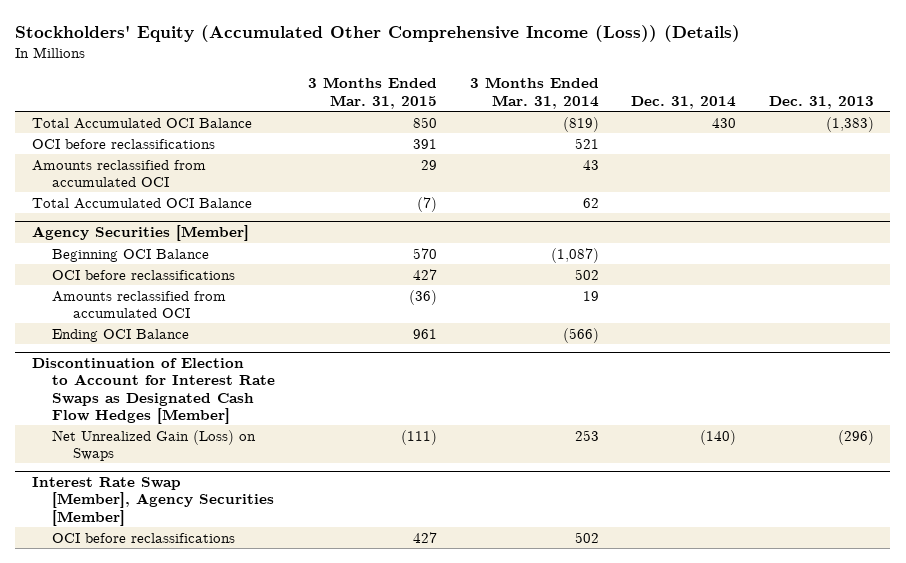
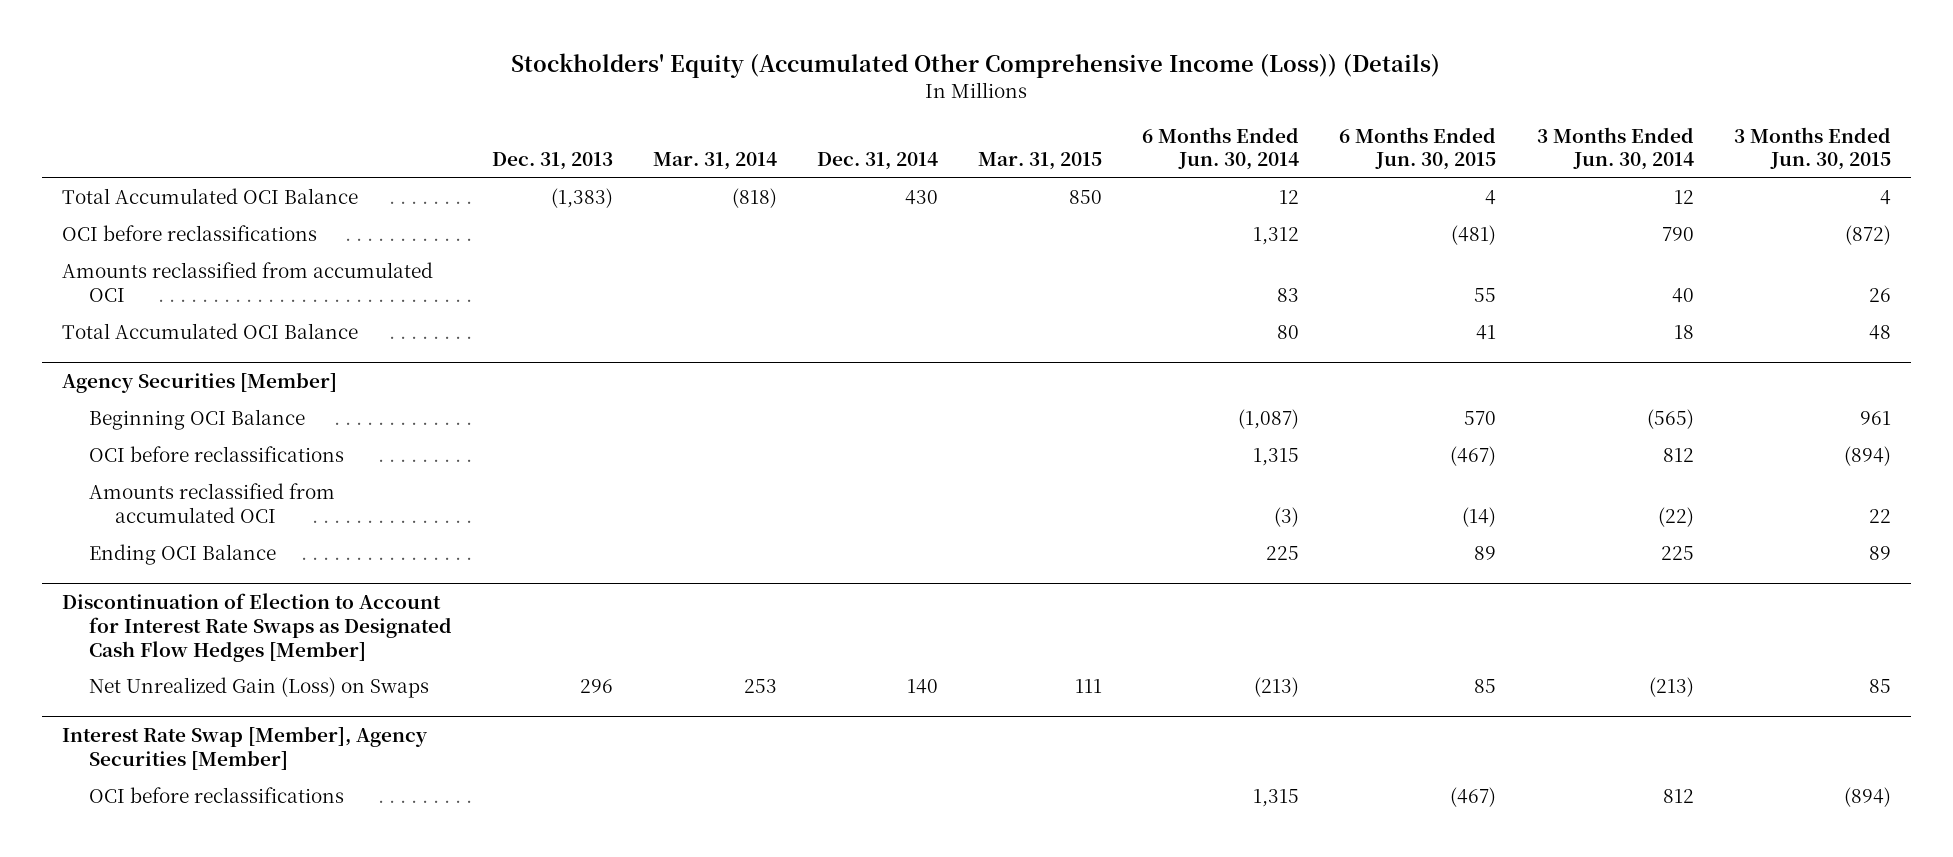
- | 3 Months Ended Mar. 31, 2015 | 3 Months Ended Mar. 31, 2014 | Dec. 31, 2014 | Dec. 31, 2013
+ | Dec. 31, 2013 | Mar. 31, 2014 | Dec. 31, 2014 | Mar. 31, 2015 | 6 Months Ended Jun. 30, 2014 | 6 Months Ended Jun. 30, 2015 | 3 Months Ended Jun. 30, 2014 | 3 Months Ended Jun. 30, 2015
@ Discontinuation of Election to Account for Interest Rate Swaps as Designated Cash Flow Hedges [Member]
- Net Unrealized Gain (Loss) on Swaps | (111) | 253 | (140) | (296)
+ Net Unrealized Gain (Loss) on Swaps | 296 | 253 | 140 | 111 | (213) | 85 | (213) | 85

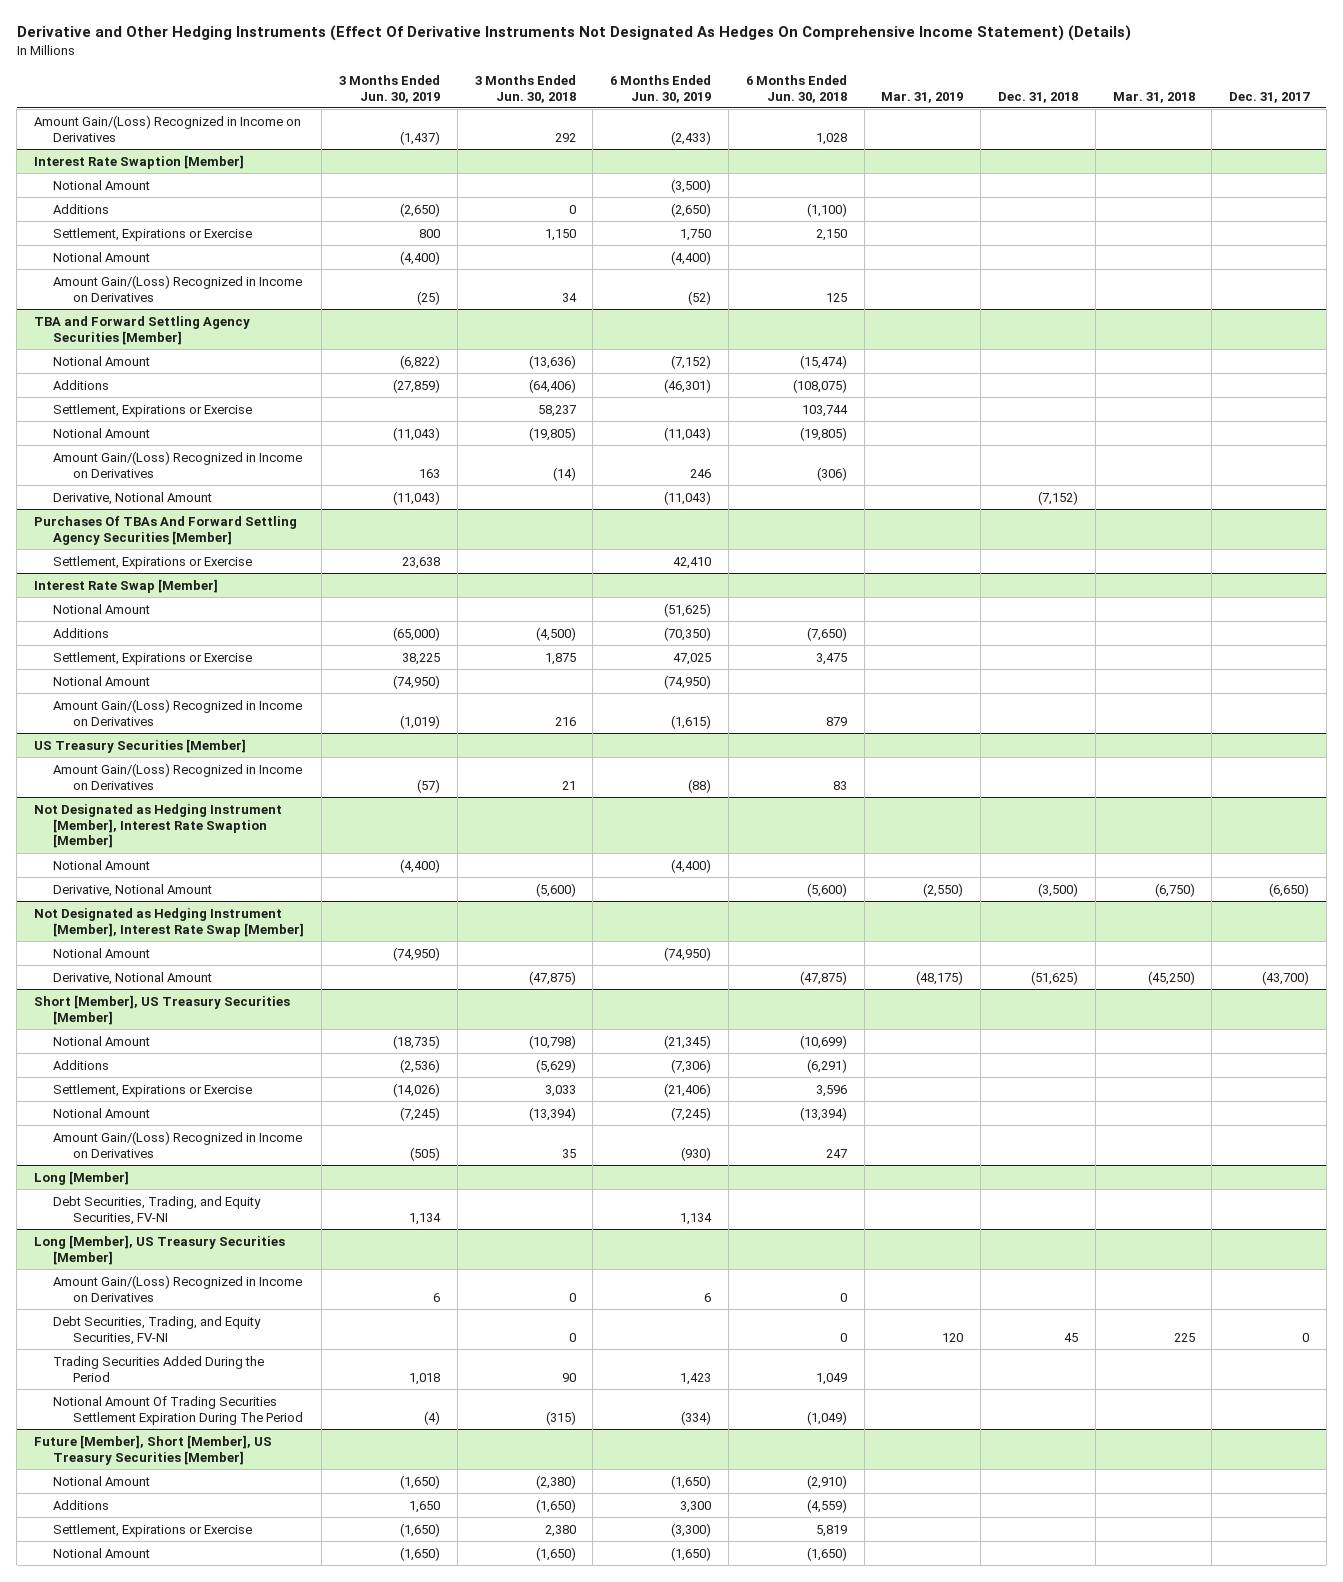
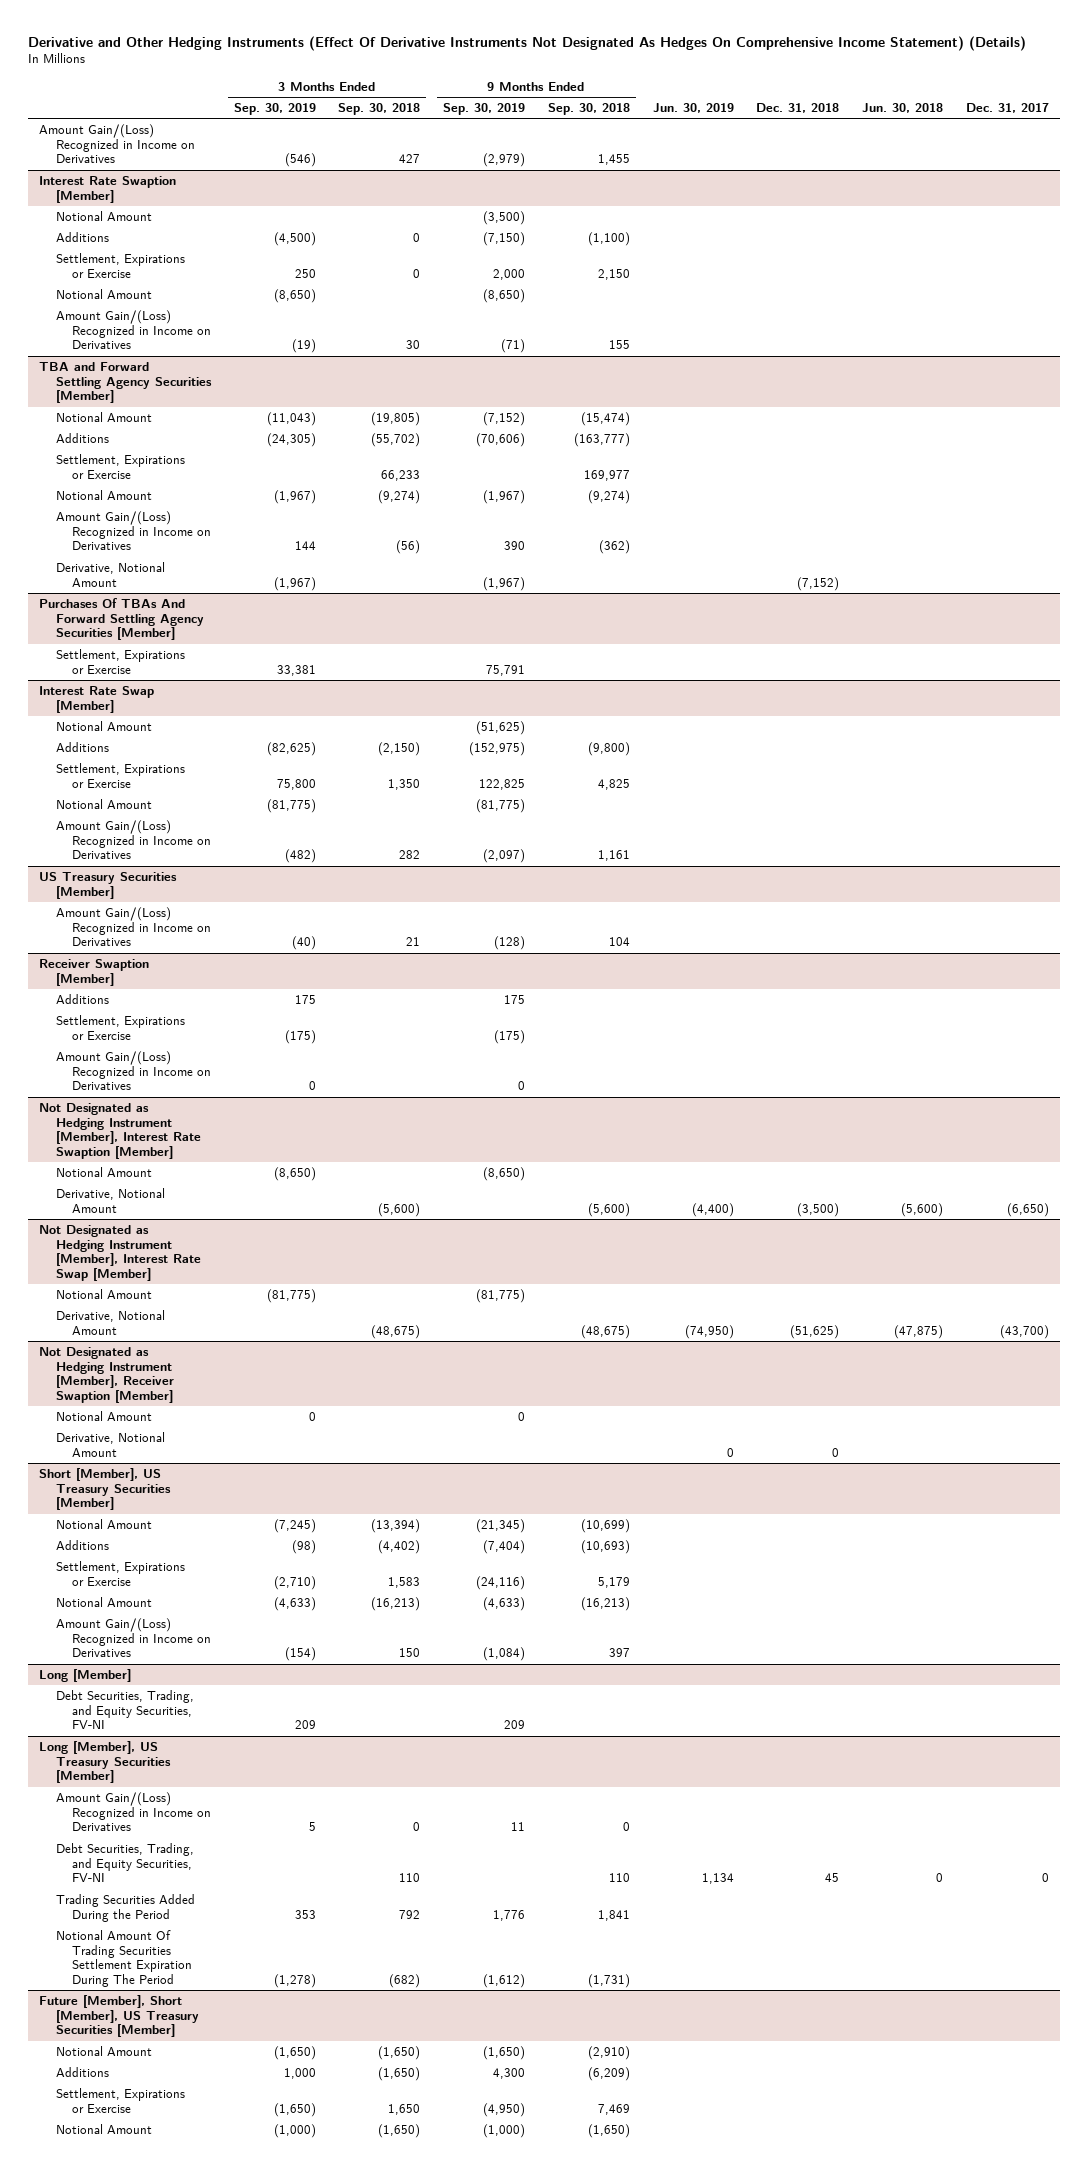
- | 3 Months Ended Jun. 30, 2019 | 3 Months Ended Jun. 30, 2018 | 6 Months Ended Jun. 30, 2019 | 6 Months Ended Jun. 30, 2018 | Mar. 31, 2019 | Dec. 31, 2018 | Mar. 31, 2018 | Dec. 31, 2017
+ | 3 Months Ended Sep. 30, 2019 | 3 Months Ended Sep. 30, 2018 | 9 Months Ended Sep. 30, 2019 | 9 Months Ended Sep. 30, 2018 | Jun. 30, 2019 | Dec. 31, 2018 | Jun. 30, 2018 | Dec. 31, 2017
+ Receiver Swaption [Member]
+ Additions | 175 | | 175 | | | | |
+ Settlement, Expirations or Exercise | (175) | | (175) | | | | |
+ Amount Gain/(Loss) Recognized in Income on Derivatives | 0 | | 0 | | | | |
+ Not Designated as Hedging Instrument [Member], Receiver Swaption [Member]
+ Notional Amount | 0 | | 0 | | | | |
+ Derivative, Notional Amount | | | | | 0 | 0 | |

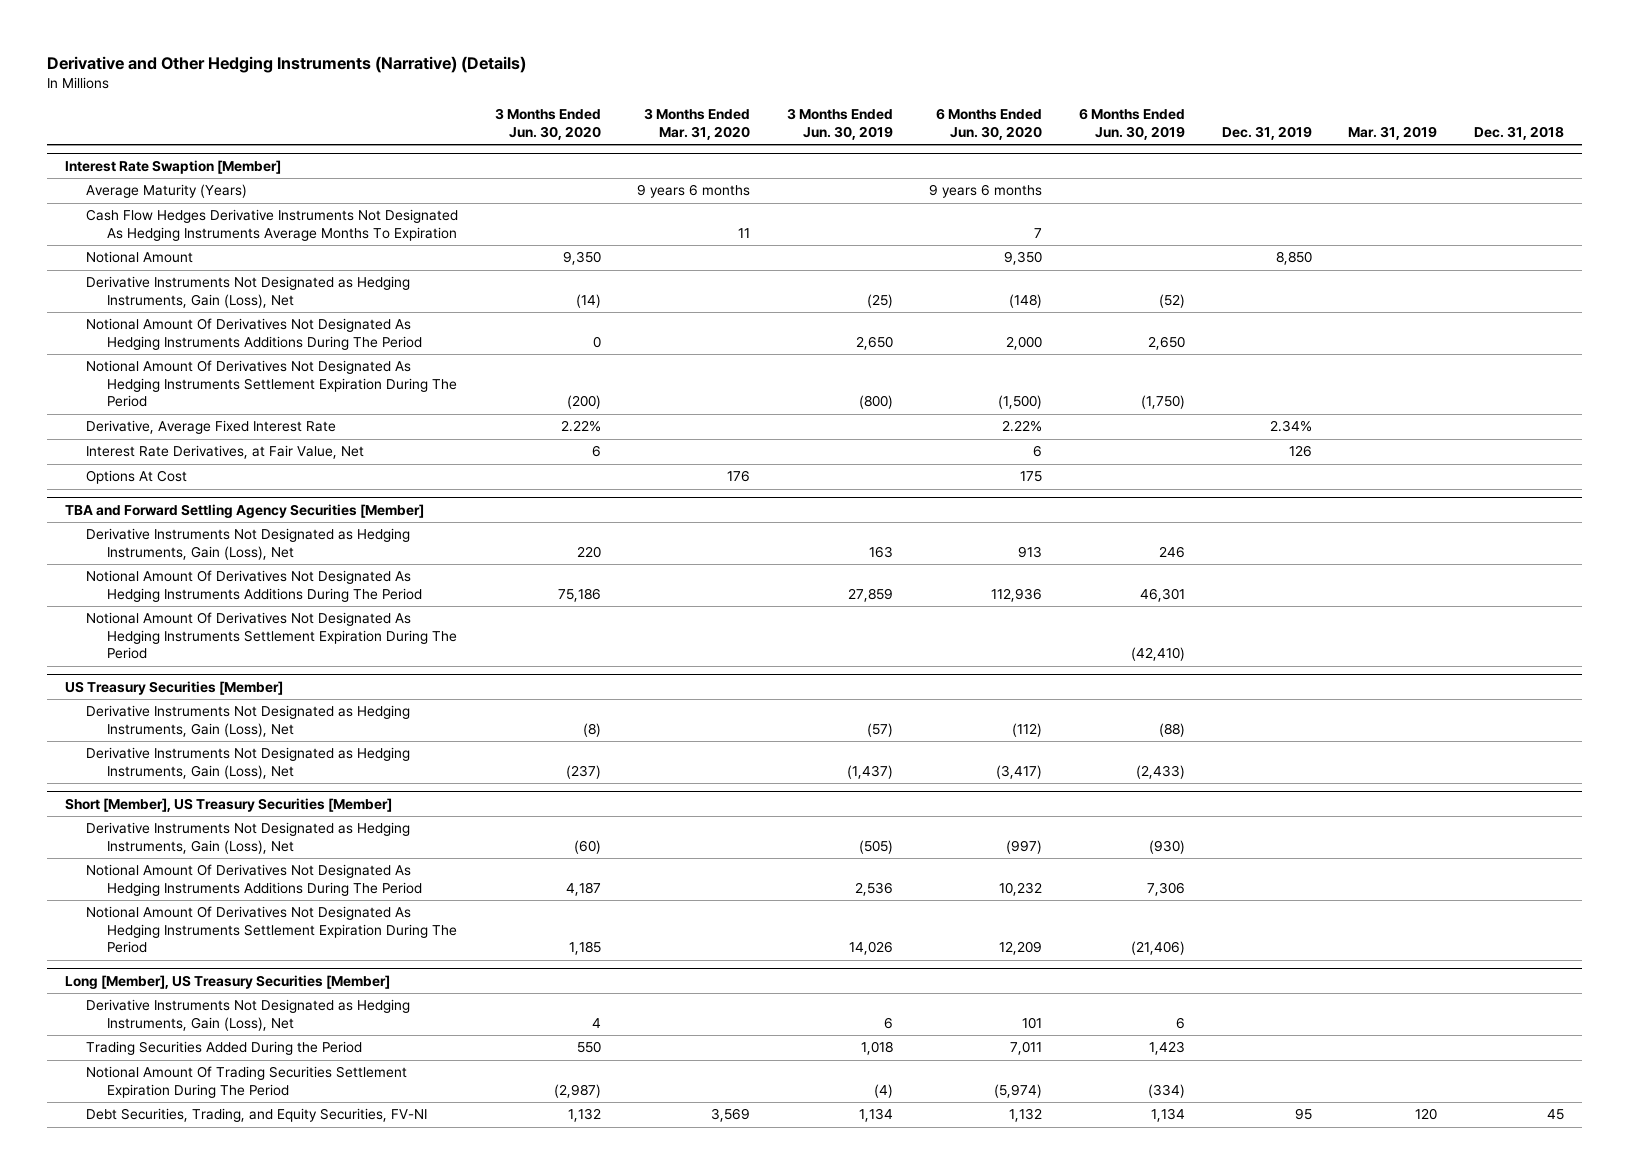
- Derivative and Other Hedging Instruments (Effect Of Derivative Instruments Not Designated As Hedges On Comprehensive Income Statement) (Details)
+ Derivative and Other Hedging Instruments (Narrative) (Details)
- | 3 Months Ended Sep. 30, 2019 | 3 Months Ended Sep. 30, 2018 | 9 Months Ended Sep. 30, 2019 | 9 Months Ended Sep. 30, 2018 | Jun. 30, 2019 | Dec. 31, 2018 | Jun. 30, 2018 | Dec. 31, 2017
+ | 3 Months Ended Jun. 30, 2020 | 3 Months Ended Mar. 31, 2020 | 3 Months Ended Jun. 30, 2019 | 6 Months Ended Jun. 30, 2020 | 6 Months Ended Jun. 30, 2019 | Dec. 31, 2019 | Mar. 31, 2019 | Dec. 31, 2018
- Amount Gain/(Loss) Recognized in Income on Derivatives | (546) | 427 | (2,979) | 1,455 | | | |
@ Interest Rate Swaption [Member]
- Notional Amount | | | (3,500) | | | | |
- Additions | (4,500) | 0 | (7,150) | (1,100) | | | |
- Settlement, Expirations or Exercise | 250 | 0 | 2,000 | 2,150 | | | |
+ Average Maturity (Years) | | 9 years 6 months | | 9 years 6 months | | | |
+ Cash Flow Hedges Derivative Instruments Not Designated As Hedging Instruments Average Months To Expiration | | 11 | | 7 | | | |
- Amount Gain/(Loss) Recognized in Income on Derivatives | (19) | 30 | (71) | 155 | | | |
+ Derivative Instruments Not Designated as Hedging Instruments, Gain (Loss), Net | (14) | | (25) | (148) | (52) | | |
+ Notional Amount Of Derivatives Not Designated As Hedging Instruments Additions During The Period | 0 | | 2,650 | 2,000 | 2,650 | | |
+ Notional Amount Of Derivatives Not Designated As Hedging Instruments Settlement Expiration During The Period | (200) | | (800) | (1,500) | (1,750) | | |
+ Derivative, Average Fixed Interest Rate | 2.22% | | | 2.22% | | 2.34% | |
+ Interest Rate Derivatives, at Fair Value, Net | 6 | | | 6 | | 126 | |
+ Options At Cost | | 176 | | 175 | | | |
@ TBA and Forward Settling Agency Securities [Member]
- Notional Amount | (11,043) | (19,805) | (7,152) | (15,474) | | | |
- Additions | (24,305) | (55,702) | (70,606) | (163,777) | | | |
- Settlement, Expirations or Exercise | | 66,233 | | 169,977 | | | |
- Notional Amount | (1,967) | (9,274) | (1,967) | (9,274) | | | |
- Amount Gain/(Loss) Recognized in Income on Derivatives | 144 | (56) | 390 | (362) | | | |
- Derivative, Notional Amount | (1,967) | | (1,967) | | | (7,152) | |
- Purchases Of TBAs And Forward Settling Agency Securities [Member]
- Settlement, Expirations or Exercise | 33,381 | | 75,791 | | | | |
- Interest Rate Swap [Member]
- Notional Amount | | | (51,625) | | | | |
- Additions | (82,625) | (2,150) | (152,975) | (9,800) | | | |
- Settlement, Expirations or Exercise | 75,800 | 1,350 | 122,825 | 4,825 | | | |
- Notional Amount | (81,775) | | (81,775) | | | | |
- Amount Gain/(Loss) Recognized in Income on Derivatives | (482) | 282 | (2,097) | 1,161 | | | |
@ TBA and Forward Settling Agency Securities [Member]
+ Derivative Instruments Not Designated as Hedging Instruments, Gain (Loss), Net | 220 | | 163 | 913 | 246 | | |
+ Notional Amount Of Derivatives Not Designated As Hedging Instruments Additions During The Period | 75,186 | | 27,859 | 112,936 | 46,301 | | |
+ Notional Amount Of Derivatives Not Designated As Hedging Instruments Settlement Expiration During The Period | | | | | (42,410) | | |
@ US Treasury Securities [Member]
- Amount Gain/(Loss) Recognized in Income on Derivatives | (40) | 21 | (128) | 104 | | | |
- Receiver Swaption [Member]
- Additions | 175 | | 175 | | | | |
- Settlement, Expirations or Exercise | (175) | | (175) | | | | |
- Amount Gain/(Loss) Recognized in Income on Derivatives | 0 | | 0 | | | | |
- Not Designated as Hedging Instrument [Member], Interest Rate Swaption [Member]
- Notional Amount | (8,650) | | (8,650) | | | | |
- Derivative, Notional Amount | | (5,600) | | (5,600) | (4,400) | (3,500) | (5,600) | (6,650)
- Not Designated as Hedging Instrument [Member], Interest Rate Swap [Member]
- Notional Amount | (81,775) | | (81,775) | | | | |
- Derivative, Notional Amount | | (48,675) | | (48,675) | (74,950) | (51,625) | (47,875) | (43,700)
- Not Designated as Hedging Instrument [Member], Receiver Swaption [Member]
- Notional Amount | 0 | | 0 | | | | |
- Derivative, Notional Amount | | | | | 0 | 0 | |
@ US Treasury Securities [Member]
+ Derivative Instruments Not Designated as Hedging Instruments, Gain (Loss), Net | (8) | | (57) | (112) | (88) | | |
+ Derivative Instruments Not Designated as Hedging Instruments, Gain (Loss), Net | (237) | | (1,437) | (3,417) | (2,433) | | |
@ Short [Member], US Treasury Securities [Member]
- Notional Amount | (7,245) | (13,394) | (21,345) | (10,699) | | | |
- Additions | (98) | (4,402) | (7,404) | (10,693) | | | |
- Settlement, Expirations or Exercise | (2,710) | 1,583 | (24,116) | 5,179 | | | |
- Notional Amount | (4,633) | (16,213) | (4,633) | (16,213) | | | |
- Amount Gain/(Loss) Recognized in Income on Derivatives | (154) | 150 | (1,084) | 397 | | | |
- Long [Member]
- Debt Securities, Trading, and Equity Securities, FV-NI | 209 | | 209 | | | | |
@ Short [Member], US Treasury Securities [Member]
+ Derivative Instruments Not Designated as Hedging Instruments, Gain (Loss), Net | (60) | | (505) | (997) | (930) | | |
+ Notional Amount Of Derivatives Not Designated As Hedging Instruments Additions During The Period | 4,187 | | 2,536 | 10,232 | 7,306 | | |
+ Notional Amount Of Derivatives Not Designated As Hedging Instruments Settlement Expiration During The Period | 1,185 | | 14,026 | 12,209 | (21,406) | | |
@ Long [Member], US Treasury Securities [Member]
- Amount Gain/(Loss) Recognized in Income on Derivatives | 5 | 0 | 11 | 0 | | | |
+ Derivative Instruments Not Designated as Hedging Instruments, Gain (Loss), Net | 4 | | 6 | 101 | 6 | | |
- Future [Member], Short [Member], US Treasury Securities [Member]
- Notional Amount | (1,650) | (1,650) | (1,650) | (2,910) | | | |
- Additions | 1,000 | (1,650) | 4,300 | (6,209) | | | |
- Settlement, Expirations or Exercise | (1,650) | 1,650 | (4,950) | 7,469 | | | |
- Notional Amount | (1,000) | (1,650) | (1,000) | (1,650) | | | |
@ Long [Member], US Treasury Securities [Member]
moved down: Debt Securities, Trading, and Equity Securities, FV-NI | 1,132 | 3,569 | 1,134 | 1,132 | 1,134 | 95 | 120 | 45

